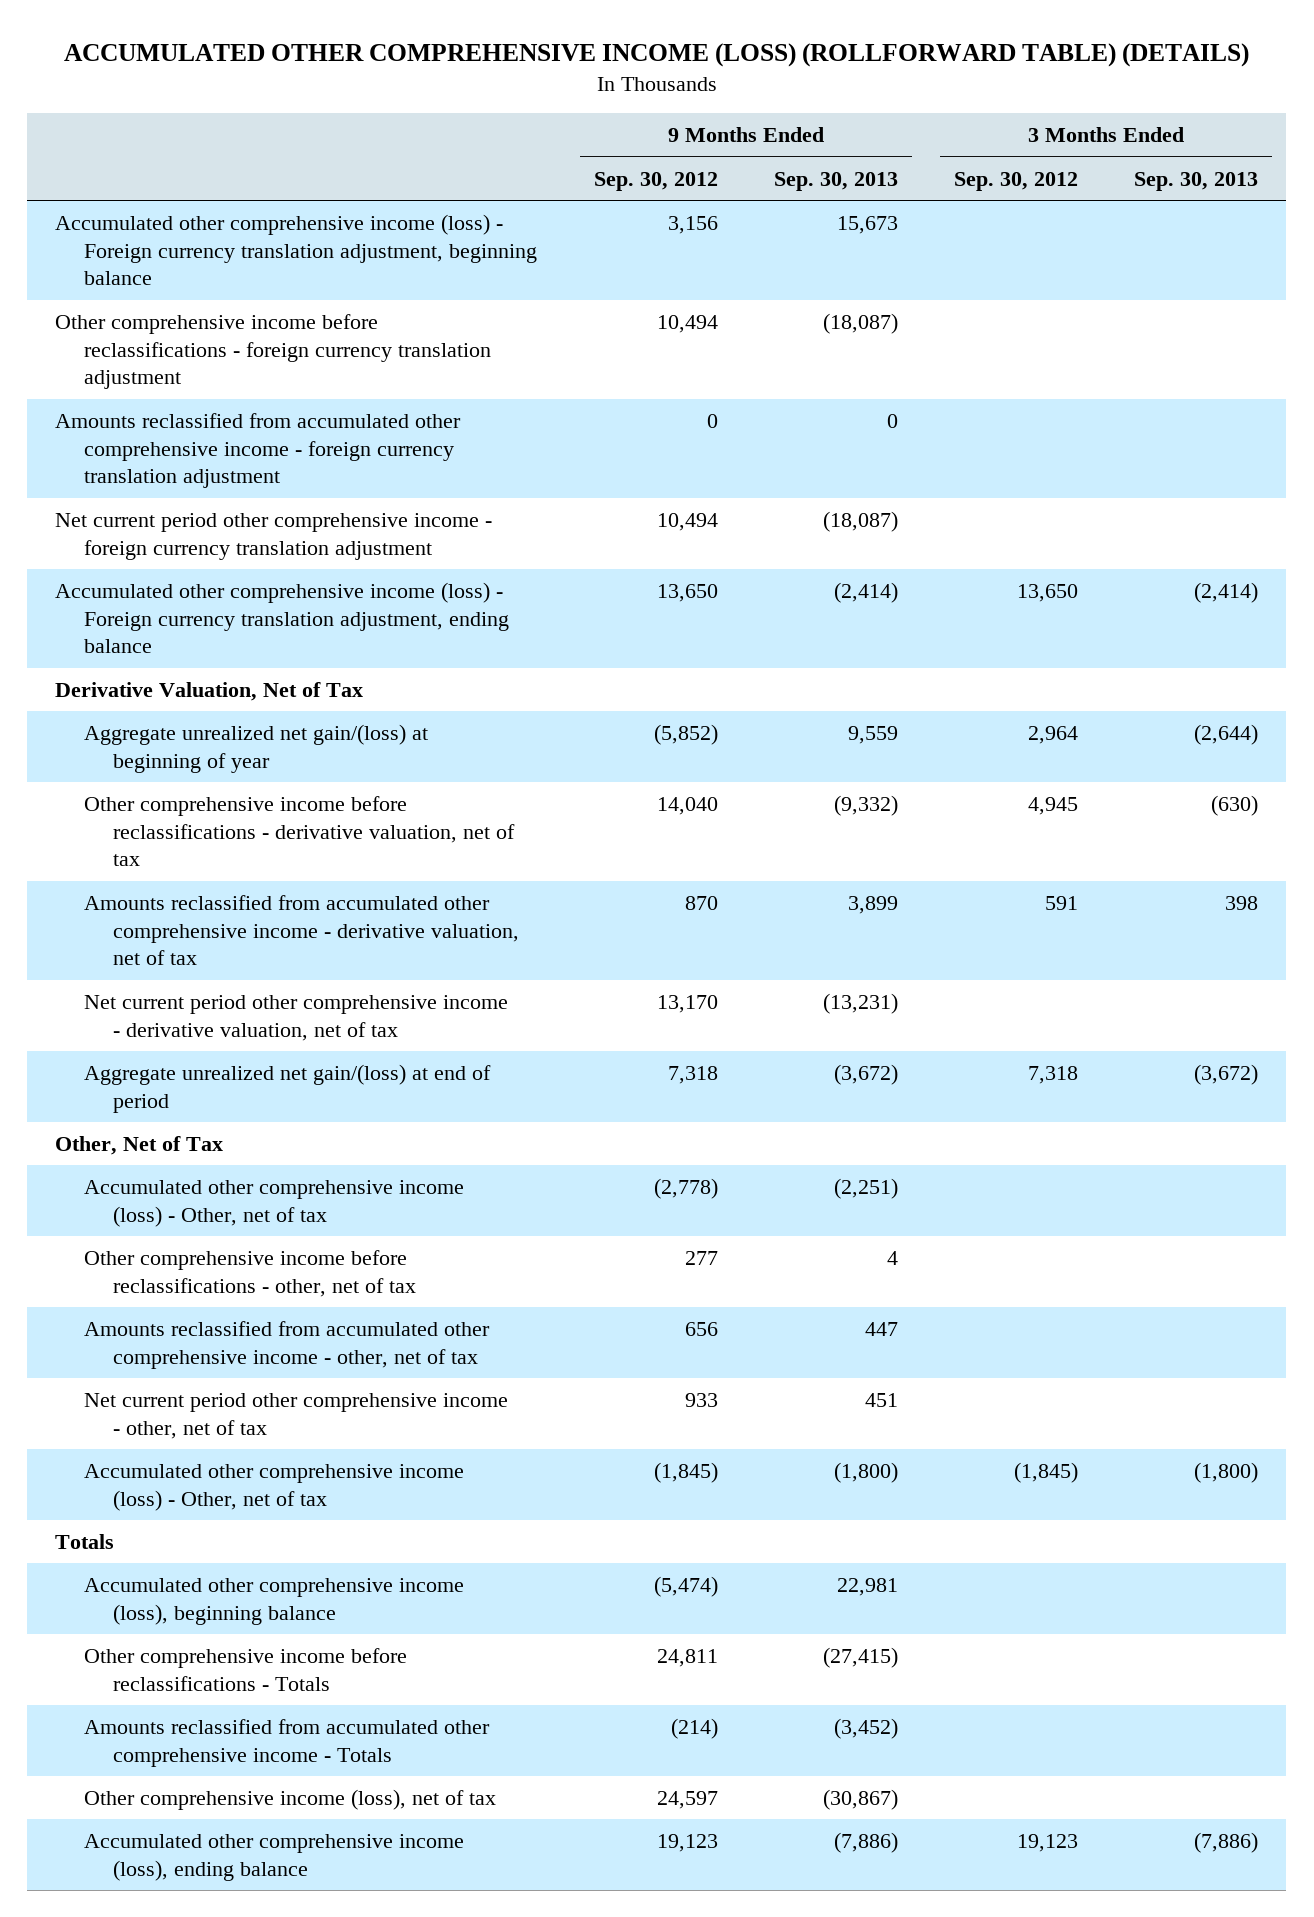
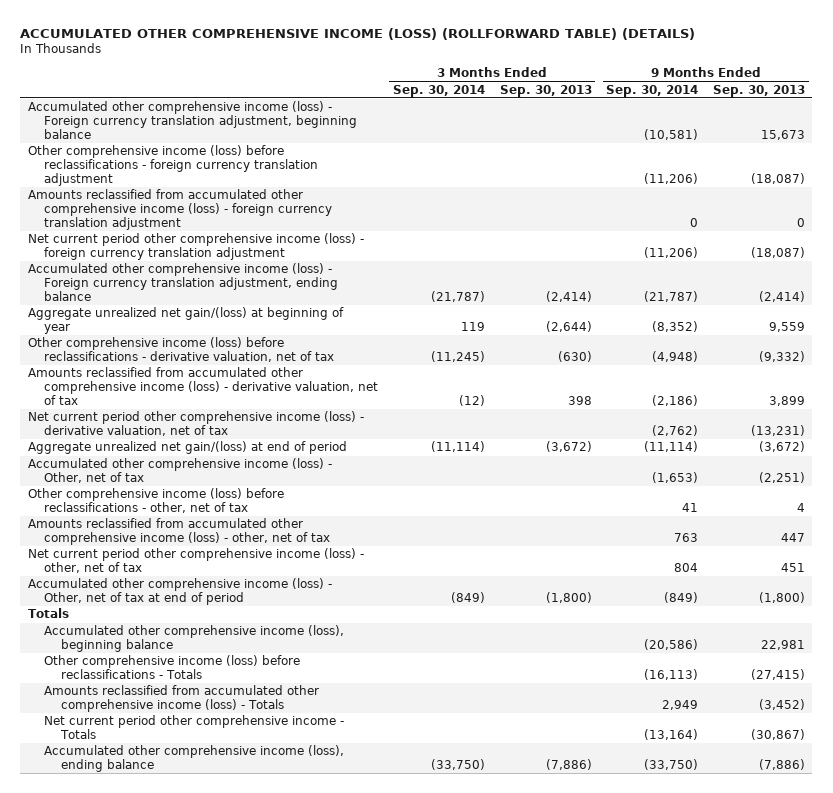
- | 9 Months Ended Sep. 30, 2012 | 9 Months Ended Sep. 30, 2013 | 3 Months Ended Sep. 30, 2012 | 3 Months Ended Sep. 30, 2013
+ | 3 Months Ended Sep. 30, 2014 | 3 Months Ended Sep. 30, 2013 | 9 Months Ended Sep. 30, 2014 | 9 Months Ended Sep. 30, 2013
- Other comprehensive income before reclassifications - foreign currency translation adjustment | 10,494 | (18,087) | |
- Amounts reclassified from accumulated other comprehensive income - foreign currency translation adjustment | 0 | 0 | |
- Net current period other comprehensive income - foreign currency translation adjustment | 10,494 | (18,087) | |
+ Other comprehensive income (loss) before reclassifications - foreign currency translation adjustment | | | (11,206) | (18,087)
+ Amounts reclassified from accumulated other comprehensive income (loss) - foreign currency translation adjustment | | | 0 | 0
+ Net current period other comprehensive income (loss) - foreign currency translation adjustment | | | (11,206) | (18,087)
- Derivative Valuation, Net of Tax
- Other comprehensive income before reclassifications - derivative valuation, net of tax | 14,040 | (9,332) | 4,945 | (630)
- Amounts reclassified from accumulated other comprehensive income - derivative valuation, net of tax | 870 | 3,899 | 591 | 398
- Net current period other comprehensive income - derivative valuation, net of tax | 13,170 | (13,231) | |
+ Other comprehensive income (loss) before reclassifications - derivative valuation, net of tax | (11,245) | (630) | (4,948) | (9,332)
+ Amounts reclassified from accumulated other comprehensive income (loss) - derivative valuation, net of tax | (12) | 398 | (2,186) | 3,899
+ Net current period other comprehensive income (loss) - derivative valuation, net of tax | | | (2,762) | (13,231)
- Other, Net of Tax
- Other comprehensive income before reclassifications - other, net of tax | 277 | 4 | |
- Amounts reclassified from accumulated other comprehensive income - other, net of tax | 656 | 447 | |
- Net current period other comprehensive income - other, net of tax | 933 | 451 | |
- Accumulated other comprehensive income (loss) - Other, net of tax | (1,845) | (1,800) | (1,845) | (1,800)
+ Other comprehensive income (loss) before reclassifications - other, net of tax | | | 41 | 4
+ Amounts reclassified from accumulated other comprehensive income (loss) - other, net of tax | | | 763 | 447
+ Net current period other comprehensive income (loss) - other, net of tax | | | 804 | 451
+ Accumulated other comprehensive income (loss) - Other, net of tax at end of period | (849) | (1,800) | (849) | (1,800)
- Other comprehensive income before reclassifications - Totals | 24,811 | (27,415) | |
- Amounts reclassified from accumulated other comprehensive income - Totals | (214) | (3,452) | |
- Other comprehensive income (loss), net of tax | 24,597 | (30,867) | |
+ Other comprehensive income (loss) before reclassifications - Totals | | | (16,113) | (27,415)
+ Amounts reclassified from accumulated other comprehensive income (loss) - Totals | | | 2,949 | (3,452)
+ Net current period other comprehensive income - Totals | | | (13,164) | (30,867)

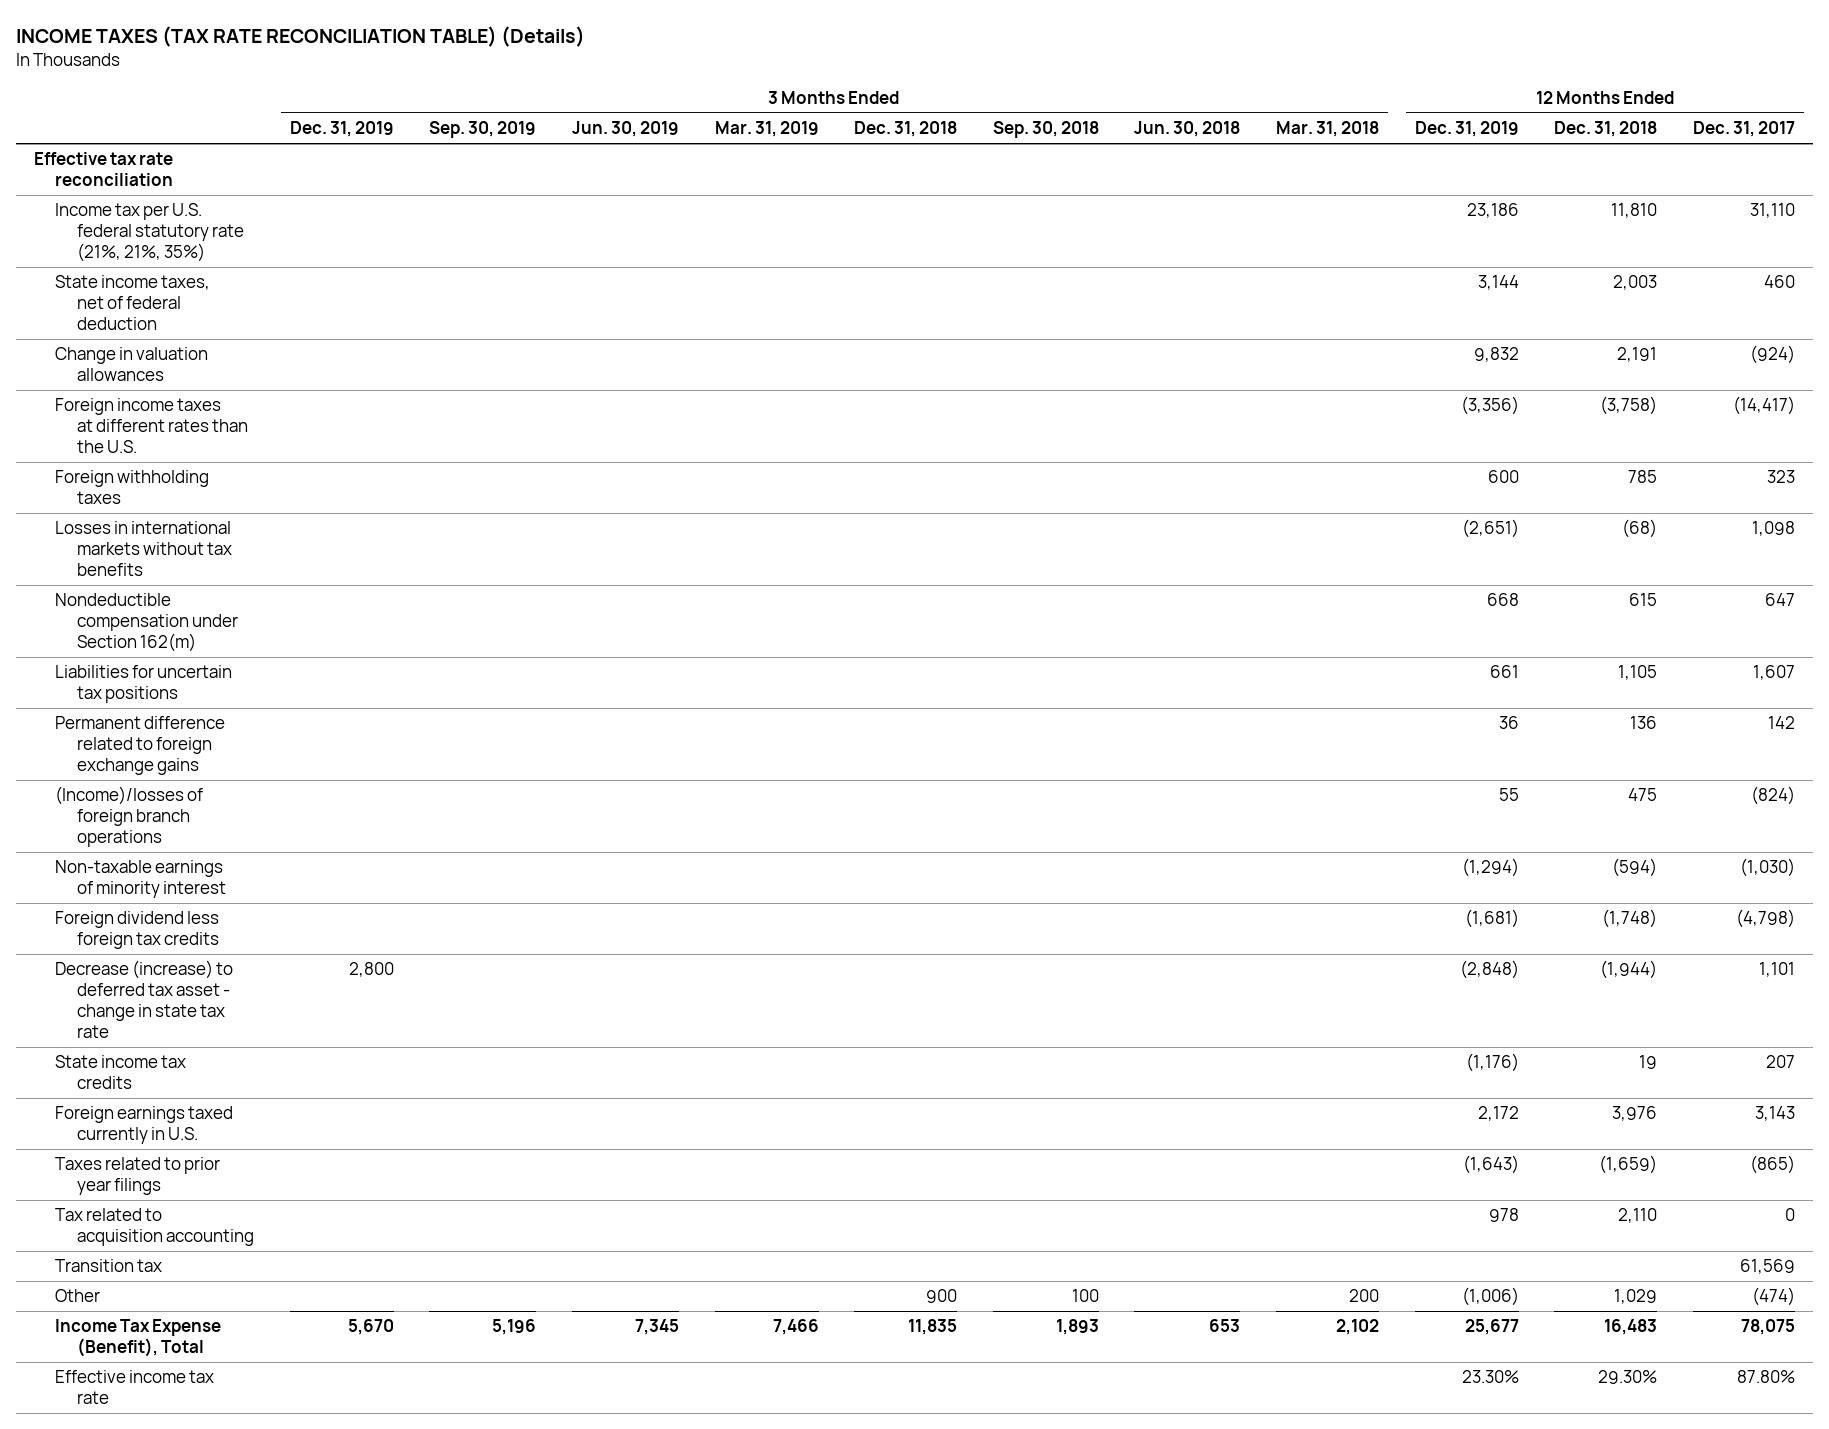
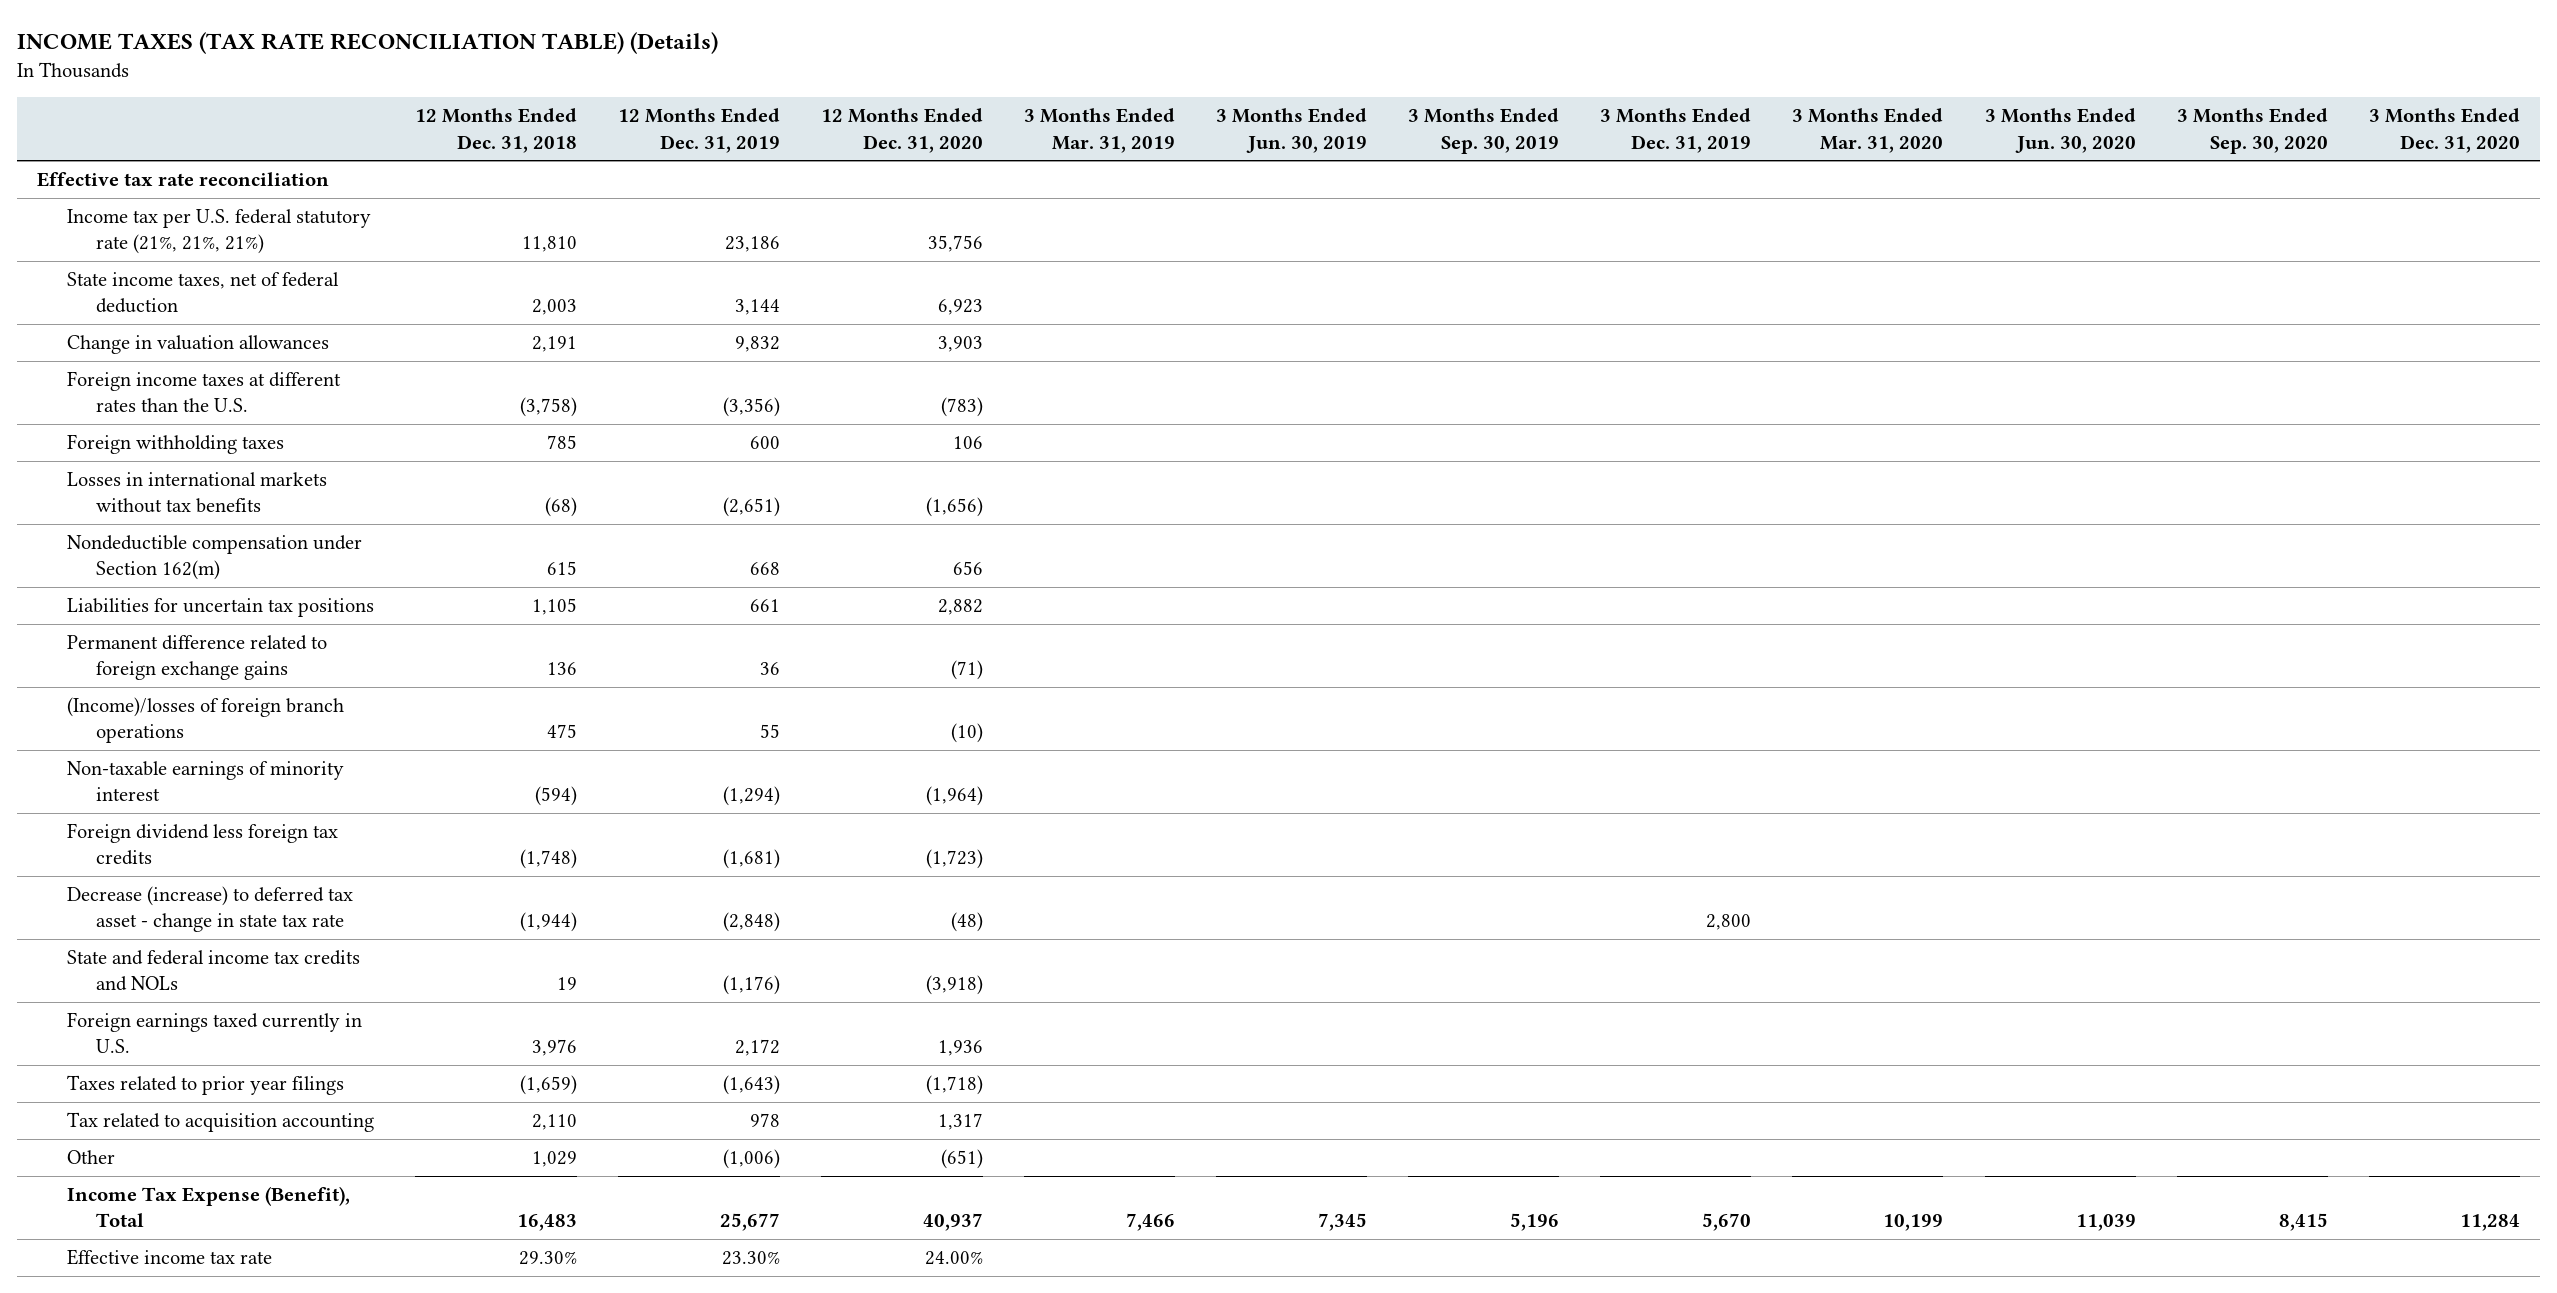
- | 3 Months Ended Dec. 31, 2019 | 3 Months Ended Sep. 30, 2019 | 3 Months Ended Jun. 30, 2019 | 3 Months Ended Mar. 31, 2019 | 3 Months Ended Dec. 31, 2018 | 3 Months Ended Sep. 30, 2018 | 3 Months Ended Jun. 30, 2018 | 3 Months Ended Mar. 31, 2018 | 12 Months Ended Dec. 31, 2019 | 12 Months Ended Dec. 31, 2018 | 12 Months Ended Dec. 31, 2017
+ | 12 Months Ended Dec. 31, 2018 | 12 Months Ended Dec. 31, 2019 | 12 Months Ended Dec. 31, 2020 | 3 Months Ended Mar. 31, 2019 | 3 Months Ended Jun. 30, 2019 | 3 Months Ended Sep. 30, 2019 | 3 Months Ended Dec. 31, 2019 | 3 Months Ended Mar. 31, 2020 | 3 Months Ended Jun. 30, 2020 | 3 Months Ended Sep. 30, 2020 | 3 Months Ended Dec. 31, 2020
- Income tax per U.S. federal statutory rate (21%, 21%, 35%) | | | | | | | | | 23,186 | 11,810 | 31,110
+ Income tax per U.S. federal statutory rate (21%, 21%, 21%) | 11,810 | 23,186 | 35,756 | | | | | | | |
- State income tax credits | | | | | | | | | (1,176) | 19 | 207
+ State and federal income tax credits and NOLs | 19 | (1,176) | (3,918) | | | | | | | |
- Transition tax | | | | | | | | | | | 61,569

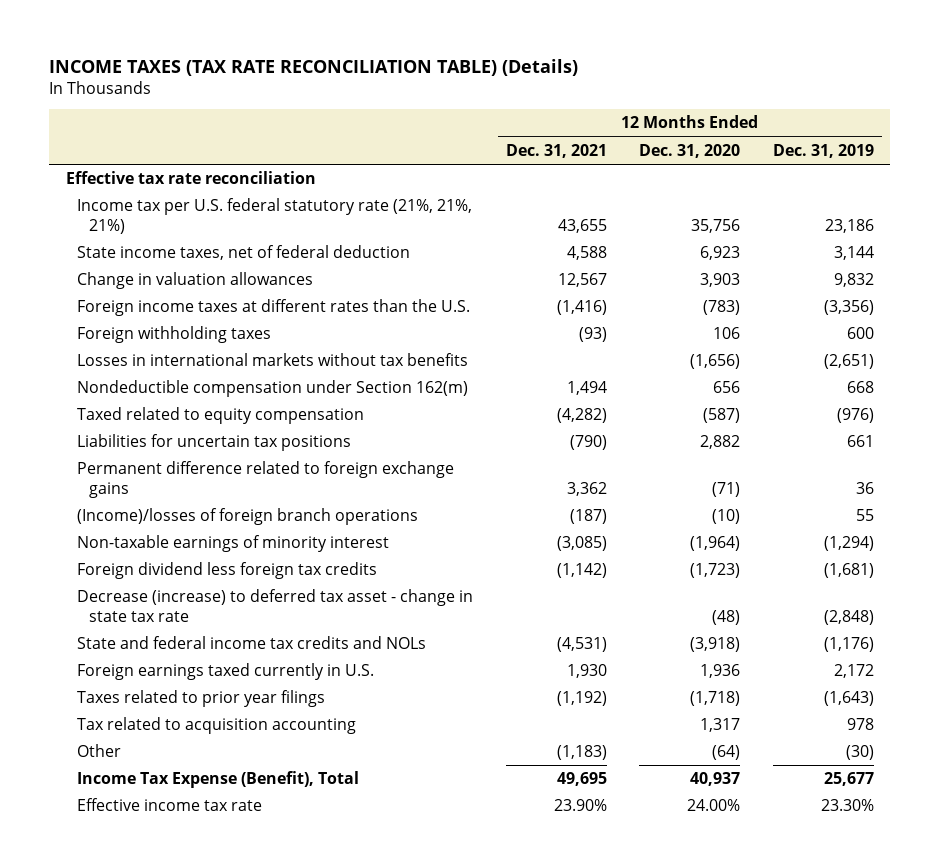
- | 12 Months Ended Dec. 31, 2018 | 12 Months Ended Dec. 31, 2019 | 12 Months Ended Dec. 31, 2020 | 3 Months Ended Mar. 31, 2019 | 3 Months Ended Jun. 30, 2019 | 3 Months Ended Sep. 30, 2019 | 3 Months Ended Dec. 31, 2019 | 3 Months Ended Mar. 31, 2020 | 3 Months Ended Jun. 30, 2020 | 3 Months Ended Sep. 30, 2020 | 3 Months Ended Dec. 31, 2020
+ | 12 Months Ended Dec. 31, 2021 | 12 Months Ended Dec. 31, 2020 | 12 Months Ended Dec. 31, 2019
+ Taxed related to equity compensation | (4,282) | (587) | (976)
- Other | 1,029 | (1,006) | (651) | | | | | | | |
+ Other | (1,183) | (64) | (30)

